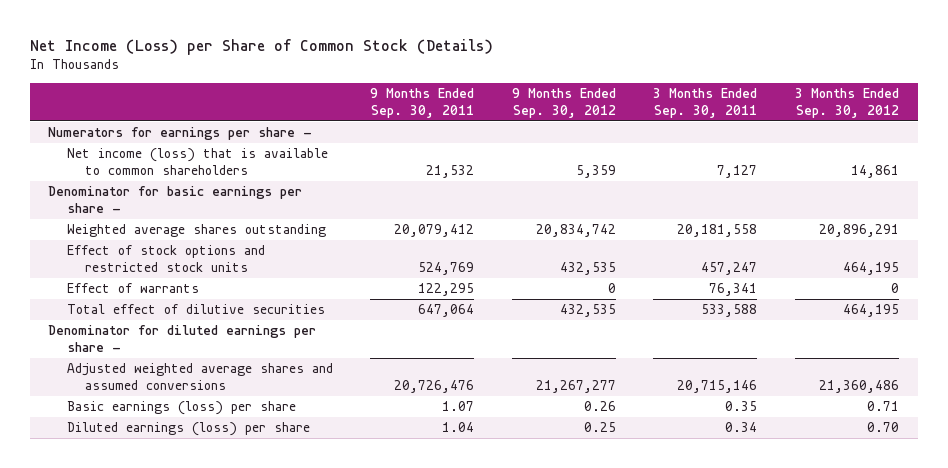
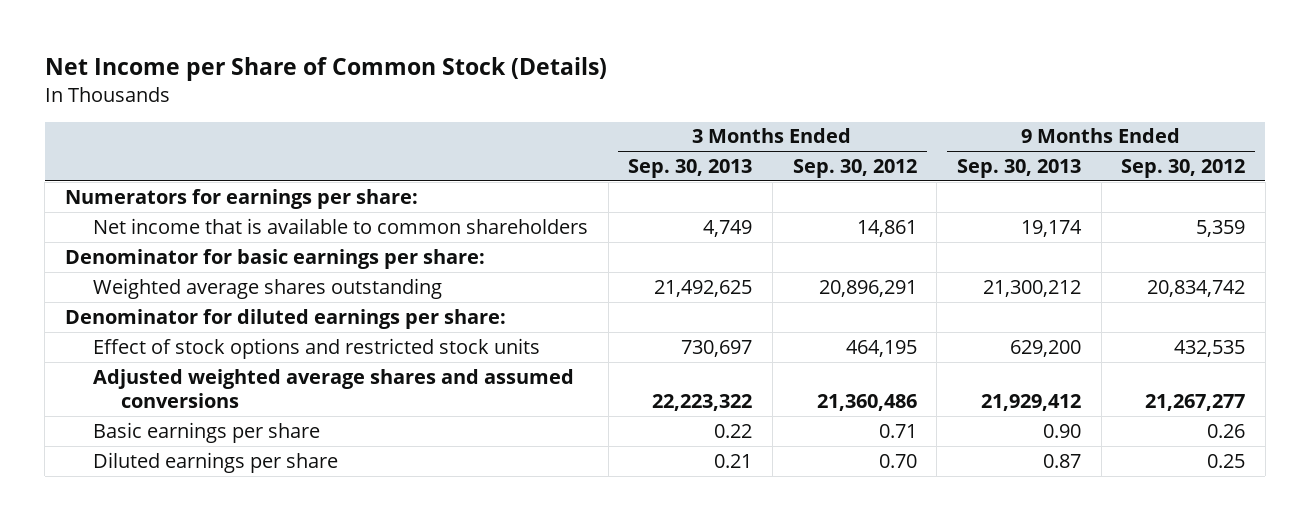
- Net Income (Loss) per Share of Common Stock (Details)
+ Net Income per Share of Common Stock (Details)
- | 9 Months Ended Sep. 30, 2011 | 9 Months Ended Sep. 30, 2012 | 3 Months Ended Sep. 30, 2011 | 3 Months Ended Sep. 30, 2012
+ | 3 Months Ended Sep. 30, 2013 | 3 Months Ended Sep. 30, 2012 | 9 Months Ended Sep. 30, 2013 | 9 Months Ended Sep. 30, 2012
- Numerators for earnings per share -
- Net income (loss) that is available to common shareholders | 21,532 | 5,359 | 7,127 | 14,861
- Denominator for basic earnings per share -
+ Numerators for earnings per share:
+ Net income that is available to common shareholders | 4,749 | 14,861 | 19,174 | 5,359
+ Denominator for basic earnings per share:
+ Denominator for diluted earnings per share:
- Effect of warrants | 122,295 | 0 | 76,341 | 0
- Total effect of dilutive securities | 647,064 | 432,535 | 533,588 | 464,195
- Denominator for diluted earnings per share -
- Basic earnings (loss) per share | 1.07 | 0.26 | 0.35 | 0.71
- Diluted earnings (loss) per share | 1.04 | 0.25 | 0.34 | 0.70
+ Basic earnings per share | 0.22 | 0.71 | 0.90 | 0.26
+ Diluted earnings per share | 0.21 | 0.70 | 0.87 | 0.25

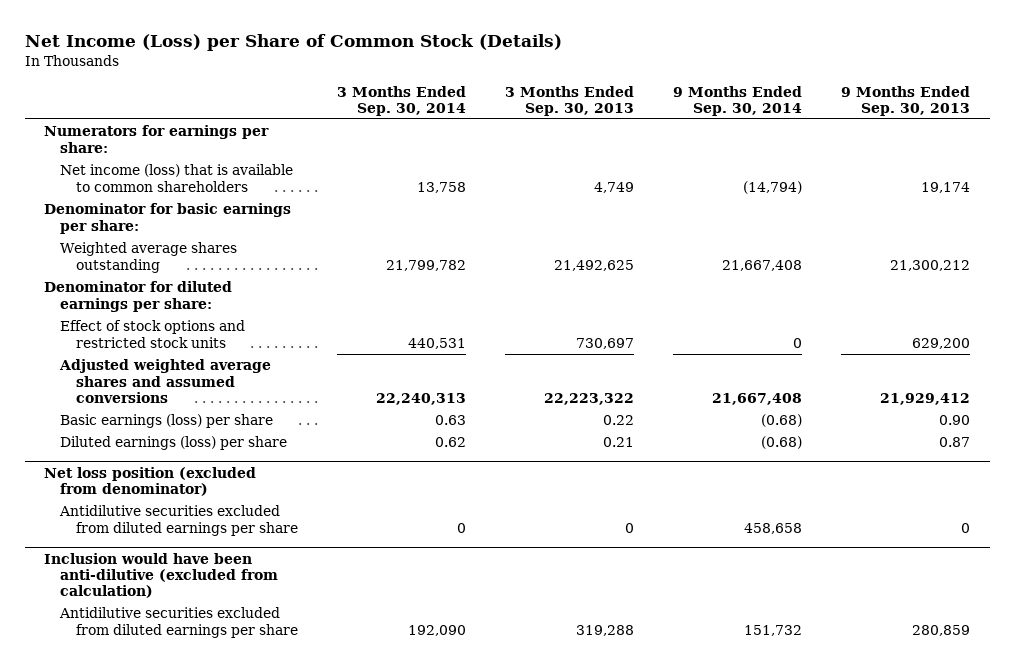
- Net Income per Share of Common Stock (Details)
+ Net Income (Loss) per Share of Common Stock (Details)
- | 3 Months Ended Sep. 30, 2013 | 3 Months Ended Sep. 30, 2012 | 9 Months Ended Sep. 30, 2013 | 9 Months Ended Sep. 30, 2012
+ | 3 Months Ended Sep. 30, 2014 | 3 Months Ended Sep. 30, 2013 | 9 Months Ended Sep. 30, 2014 | 9 Months Ended Sep. 30, 2013
- Net income that is available to common shareholders | 4,749 | 14,861 | 19,174 | 5,359
+ Net income (loss) that is available to common shareholders | 13,758 | 4,749 | (14,794) | 19,174
- Basic earnings per share | 0.22 | 0.71 | 0.90 | 0.26
- Diluted earnings per share | 0.21 | 0.70 | 0.87 | 0.25
+ Basic earnings (loss) per share | 0.63 | 0.22 | (0.68) | 0.90
+ Diluted earnings (loss) per share | 0.62 | 0.21 | (0.68) | 0.87
+ Net loss position (excluded from denominator)
+ Antidilutive securities excluded from diluted earnings per share | 0 | 0 | 458,658 | 0
+ Inclusion would have been anti-dilutive (excluded from calculation)
+ Antidilutive securities excluded from diluted earnings per share | 192,090 | 319,288 | 151,732 | 280,859

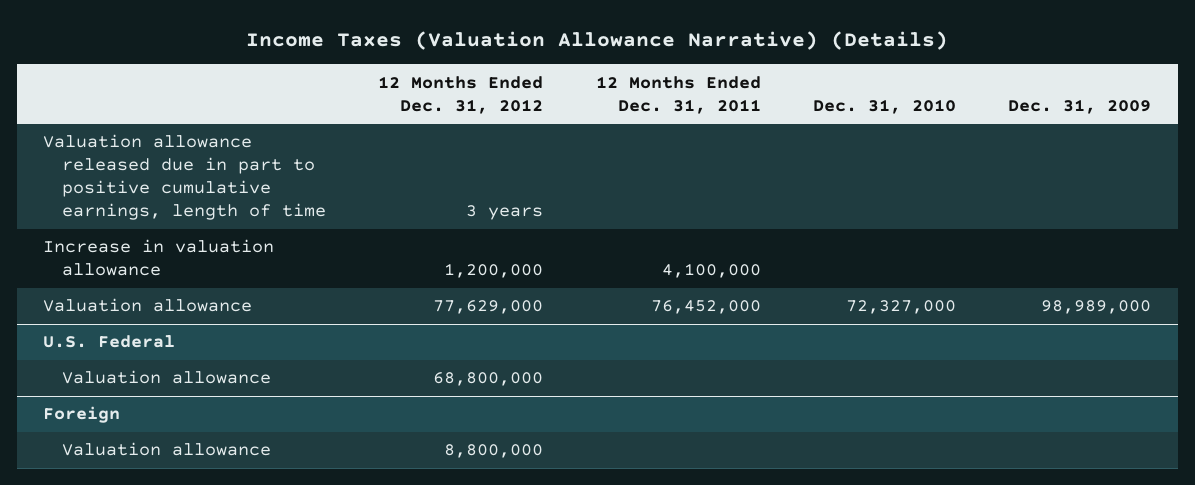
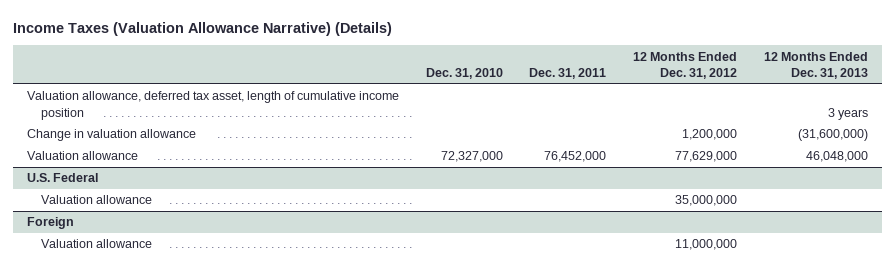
- | 12 Months Ended Dec. 31, 2012 | 12 Months Ended Dec. 31, 2011 | Dec. 31, 2010 | Dec. 31, 2009
+ | Dec. 31, 2010 | Dec. 31, 2011 | 12 Months Ended Dec. 31, 2012 | 12 Months Ended Dec. 31, 2013
- Valuation allowance released due in part to positive cumulative earnings, length of time | 3 years | | |
- Increase in valuation allowance | 1,200,000 | 4,100,000 | |
+ Valuation allowance, deferred tax asset, length of cumulative income position | | | | 3 years
+ Change in valuation allowance | | | 1,200,000 | (31,600,000)
@ U.S. Federal
- Valuation allowance | 68,800,000 | | |
+ Valuation allowance | | | 35,000,000 |
@ Foreign
- Valuation allowance | 8,800,000 | | |
+ Valuation allowance | | | 11,000,000 |

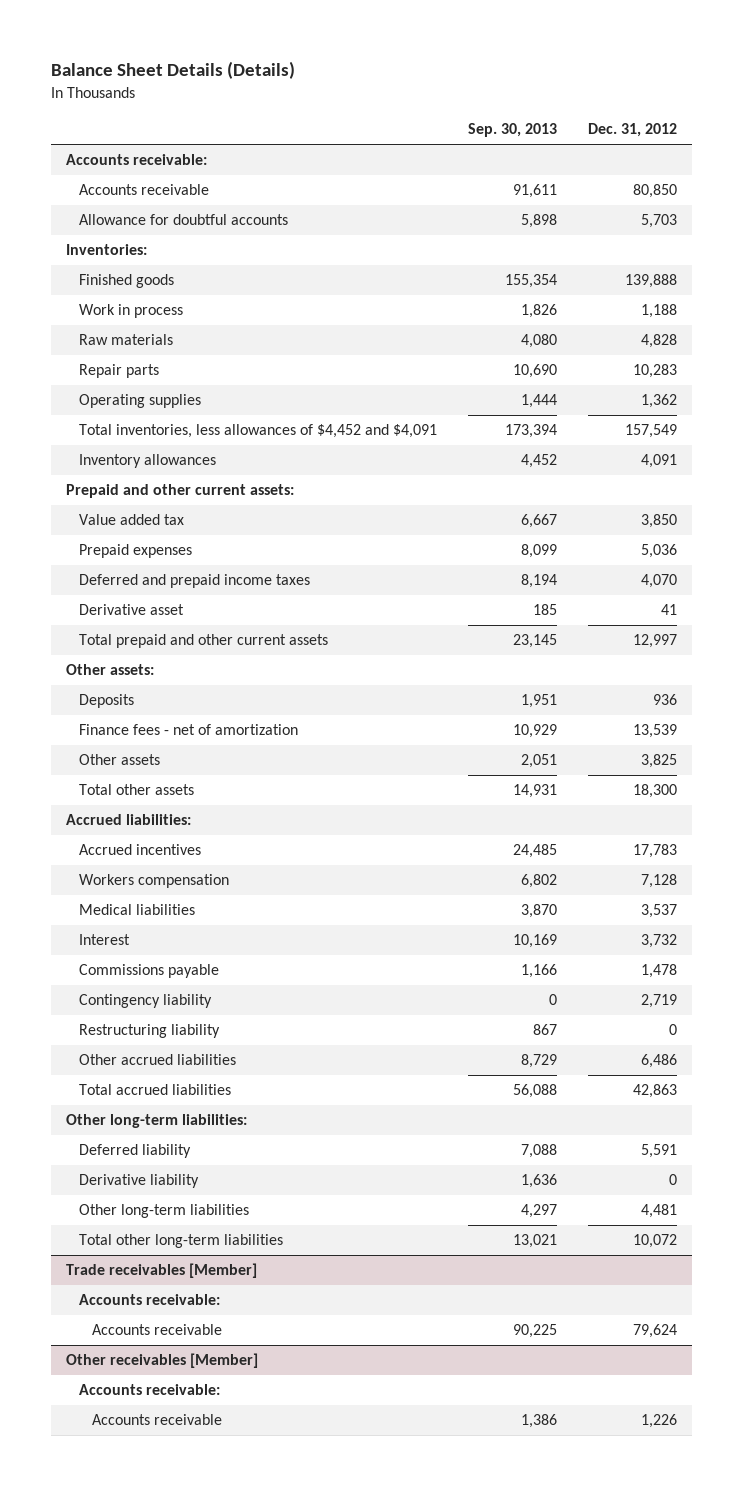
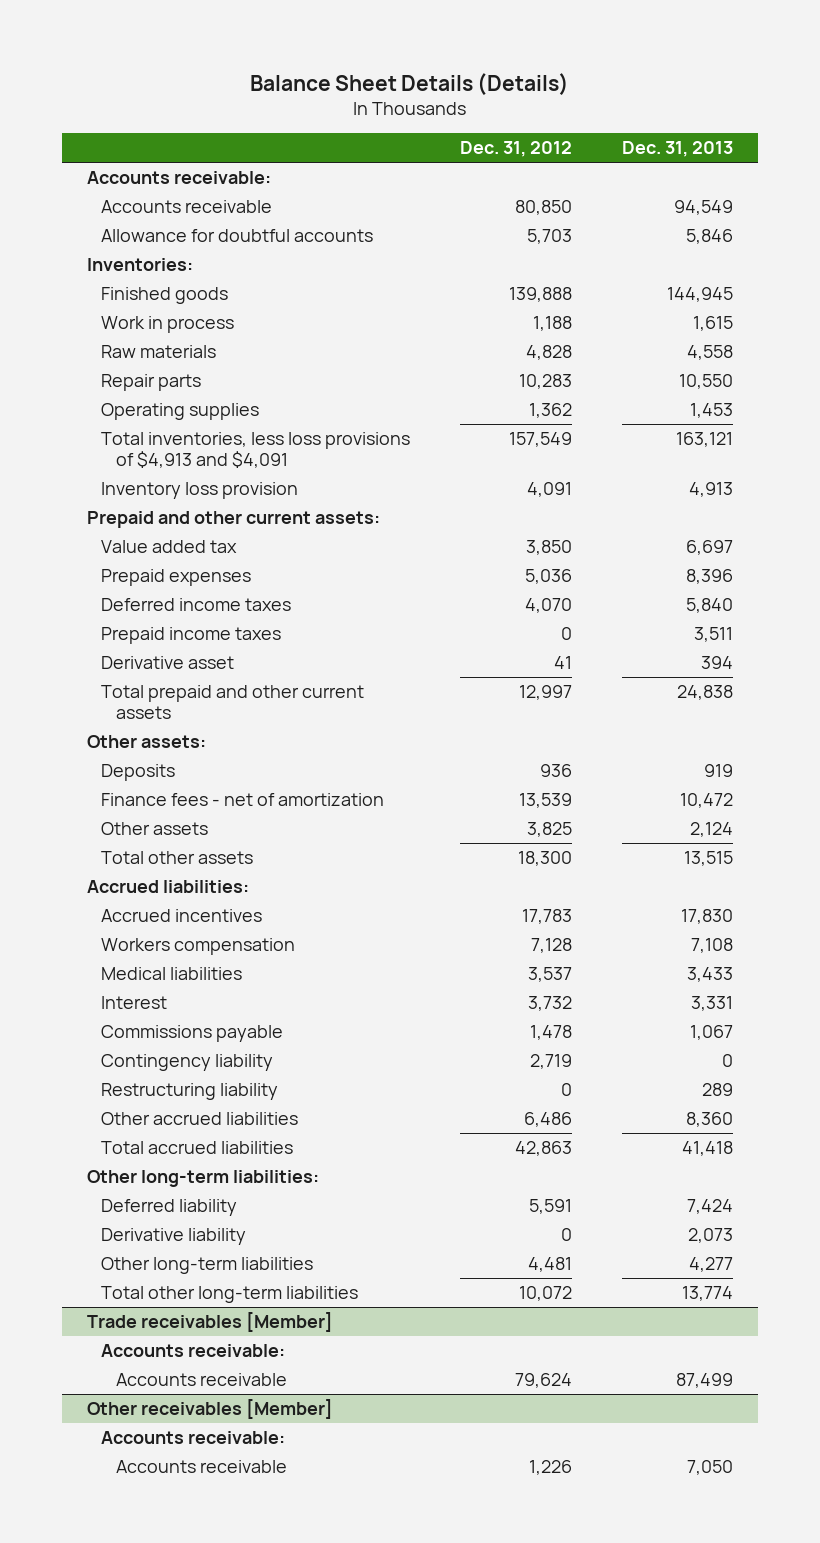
- | Sep. 30, 2013 | Dec. 31, 2012
+ | Dec. 31, 2012 | Dec. 31, 2013
- Total inventories, less allowances of $4,452 and $4,091 | 173,394 | 157,549
- Inventory allowances | 4,452 | 4,091
+ Total inventories, less loss provisions of $4,913 and $4,091 | 157,549 | 163,121
+ Inventory loss provision | 4,091 | 4,913
- Deferred and prepaid income taxes | 8,194 | 4,070
+ Deferred income taxes | 4,070 | 5,840
+ Prepaid income taxes | 0 | 3,511

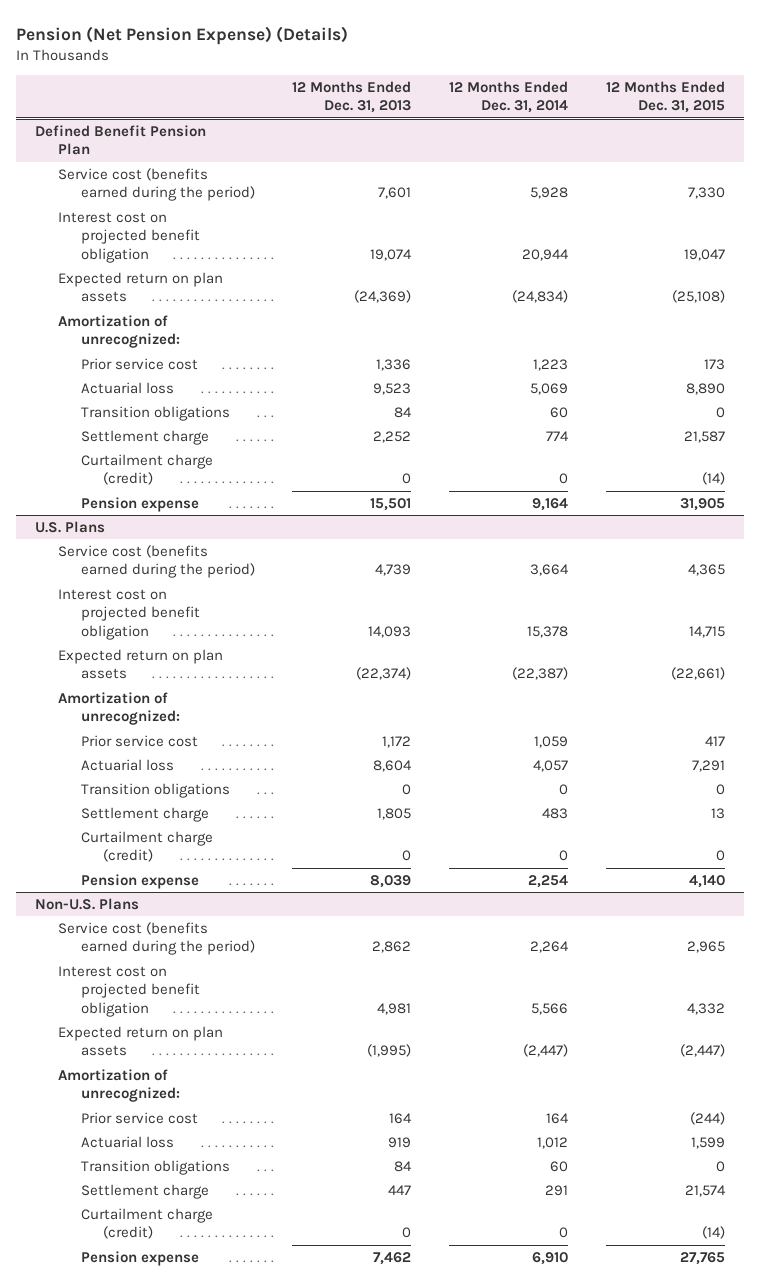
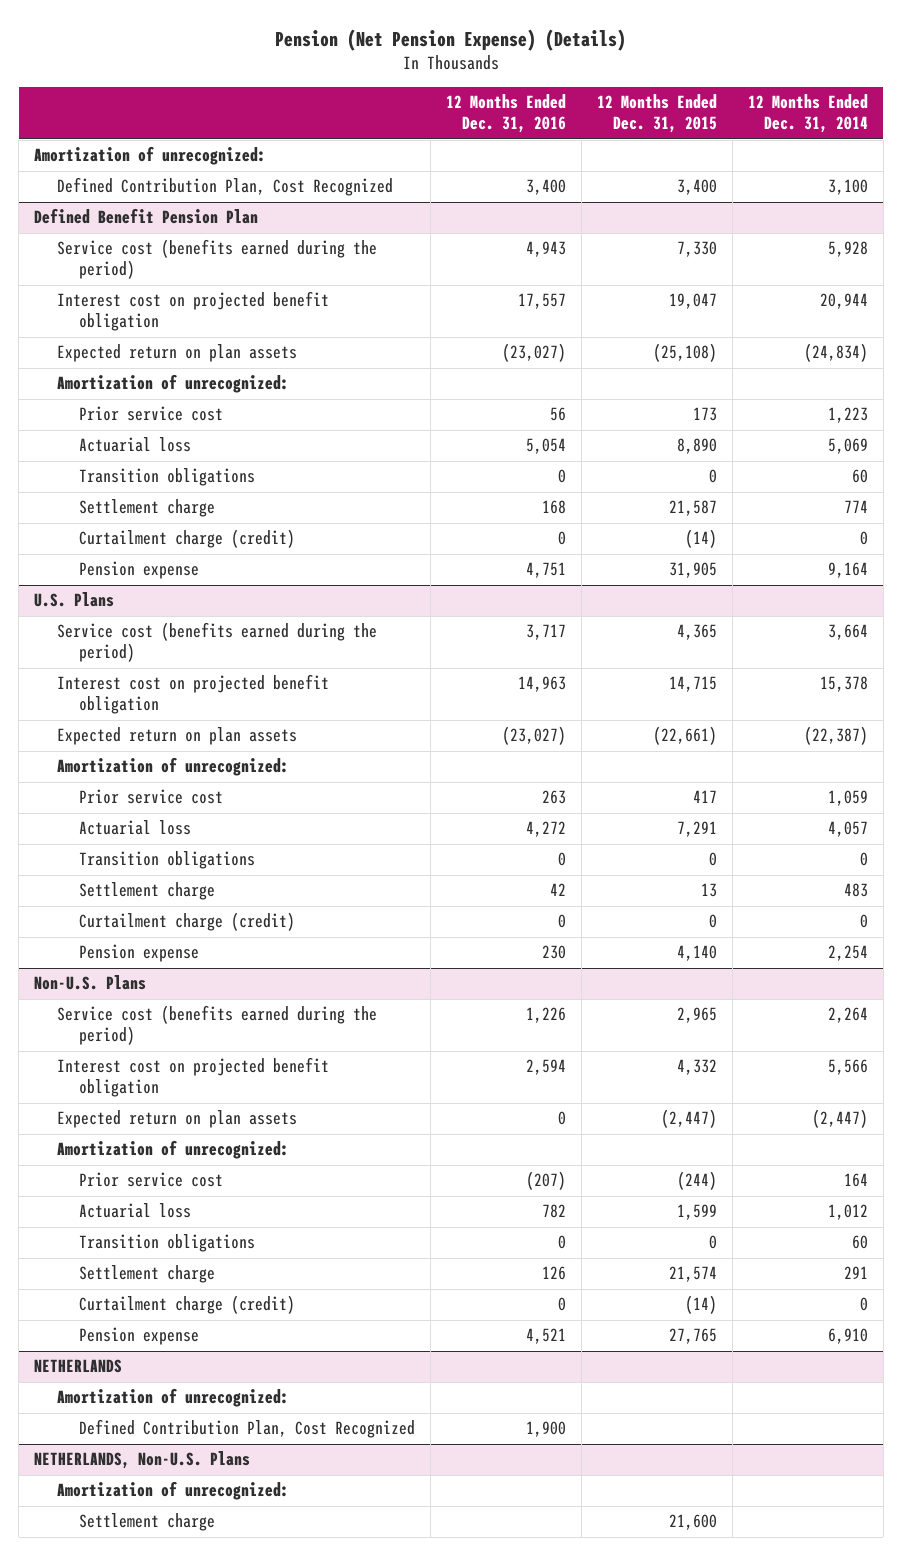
- | 12 Months Ended Dec. 31, 2013 | 12 Months Ended Dec. 31, 2014 | 12 Months Ended Dec. 31, 2015
+ | 12 Months Ended Dec. 31, 2016 | 12 Months Ended Dec. 31, 2015 | 12 Months Ended Dec. 31, 2014
+ Amortization of unrecognized:
+ Defined Contribution Plan, Cost Recognized | 3,400 | 3,400 | 3,100
+ NETHERLANDS
+ Amortization of unrecognized:
+ Defined Contribution Plan, Cost Recognized | 1,900 | |
+ NETHERLANDS, Non-U.S. Plans
+ Amortization of unrecognized:
+ Settlement charge | | 21,600 |

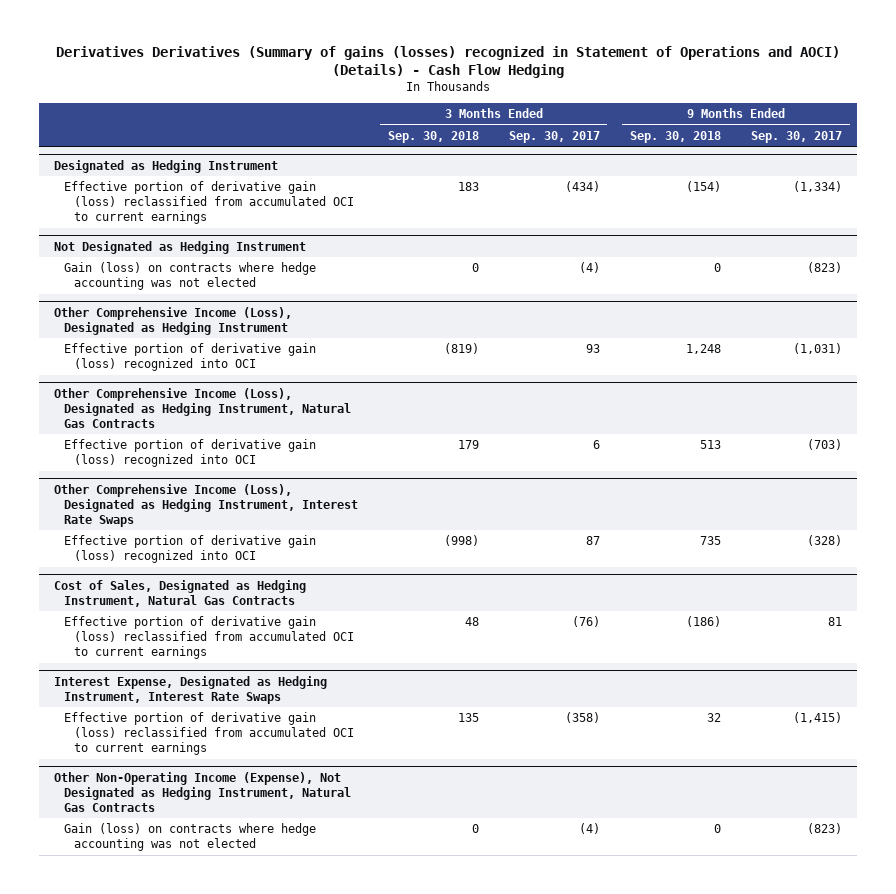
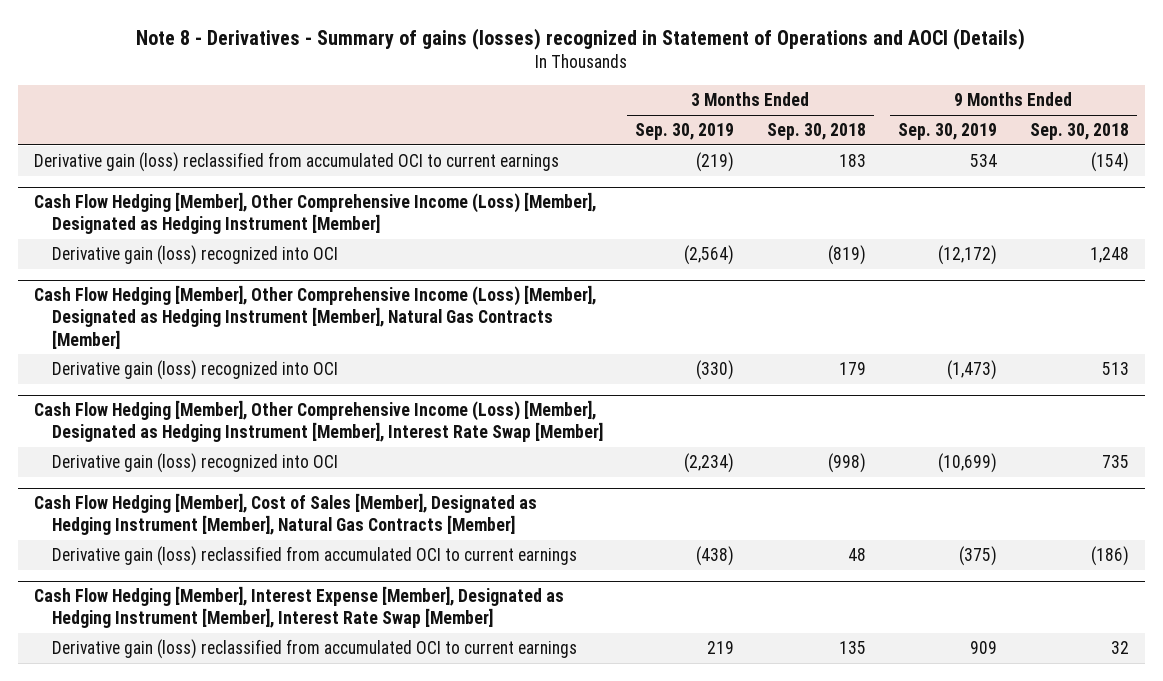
- Derivatives Derivatives (Summary of gains (losses) recognized in Statement of Operations and AOCI) (Details) - Cash Flow Hedging
+ Note 8 - Derivatives - Summary of gains (losses) recognized in Statement of Operations and AOCI (Details)
- | 3 Months Ended Sep. 30, 2018 | 3 Months Ended Sep. 30, 2017 | 9 Months Ended Sep. 30, 2018 | 9 Months Ended Sep. 30, 2017
+ | 3 Months Ended Sep. 30, 2019 | 3 Months Ended Sep. 30, 2018 | 9 Months Ended Sep. 30, 2019 | 9 Months Ended Sep. 30, 2018
- Designated as Hedging Instrument
- Effective portion of derivative gain (loss) reclassified from accumulated OCI to current earnings | 183 | (434) | (154) | (1,334)
- Not Designated as Hedging Instrument
- Gain (loss) on contracts where hedge accounting was not elected | 0 | (4) | 0 | (823)
- Other Comprehensive Income (Loss), Designated as Hedging Instrument
- Effective portion of derivative gain (loss) recognized into OCI | (819) | 93 | 1,248 | (1,031)
- Other Comprehensive Income (Loss), Designated as Hedging Instrument, Natural Gas Contracts
- Effective portion of derivative gain (loss) recognized into OCI | 179 | 6 | 513 | (703)
- Other Comprehensive Income (Loss), Designated as Hedging Instrument, Interest Rate Swaps
- Effective portion of derivative gain (loss) recognized into OCI | (998) | 87 | 735 | (328)
- Cost of Sales, Designated as Hedging Instrument, Natural Gas Contracts
- Effective portion of derivative gain (loss) reclassified from accumulated OCI to current earnings | 48 | (76) | (186) | 81
- Interest Expense, Designated as Hedging Instrument, Interest Rate Swaps
- Effective portion of derivative gain (loss) reclassified from accumulated OCI to current earnings | 135 | (358) | 32 | (1,415)
- Other Non-Operating Income (Expense), Not Designated as Hedging Instrument, Natural Gas Contracts
- Gain (loss) on contracts where hedge accounting was not elected | 0 | (4) | 0 | (823)
+ Derivative gain (loss) reclassified from accumulated OCI to current earnings | (219) | 183 | 534 | (154)
+ Cash Flow Hedging [Member], Other Comprehensive Income (Loss) [Member], Designated as Hedging Instrument [Member]
+ Derivative gain (loss) recognized into OCI | (2,564) | (819) | (12,172) | 1,248
+ Cash Flow Hedging [Member], Other Comprehensive Income (Loss) [Member], Designated as Hedging Instrument [Member], Natural Gas Contracts [Member]
+ Derivative gain (loss) recognized into OCI | (330) | 179 | (1,473) | 513
+ Cash Flow Hedging [Member], Other Comprehensive Income (Loss) [Member], Designated as Hedging Instrument [Member], Interest Rate Swap [Member]
+ Derivative gain (loss) recognized into OCI | (2,234) | (998) | (10,699) | 735
+ Cash Flow Hedging [Member], Cost of Sales [Member], Designated as Hedging Instrument [Member], Natural Gas Contracts [Member]
+ Derivative gain (loss) reclassified from accumulated OCI to current earnings | (438) | 48 | (375) | (186)
+ Cash Flow Hedging [Member], Interest Expense [Member], Designated as Hedging Instrument [Member], Interest Rate Swap [Member]
+ Derivative gain (loss) reclassified from accumulated OCI to current earnings | 219 | 135 | 909 | 32

